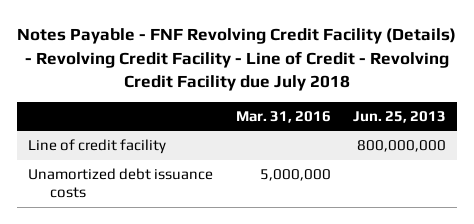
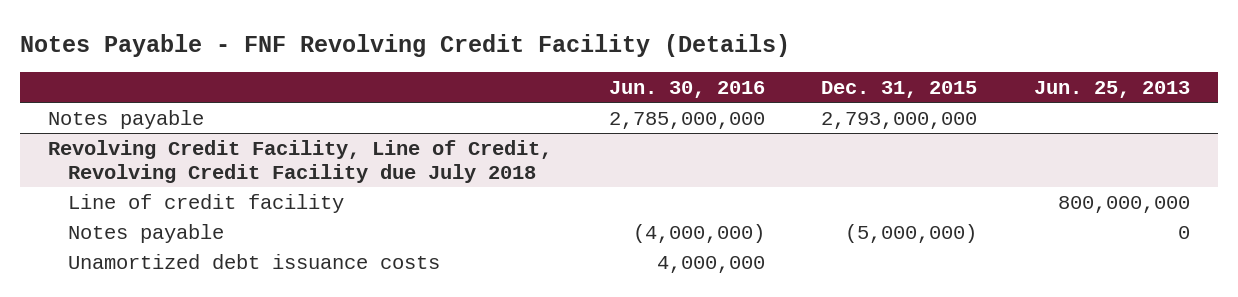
- Notes Payable - FNF Revolving Credit Facility (Details) - Revolving Credit Facility - Line of Credit - Revolving Credit Facility due July 2018
+ Notes Payable - FNF Revolving Credit Facility (Details)
- | Mar. 31, 2016 | Jun. 25, 2013
+ | Jun. 30, 2016 | Dec. 31, 2015 | Jun. 25, 2013
- Line of credit facility | | 800,000,000
- Unamortized debt issuance costs | 5,000,000 |
+ Notes payable | 2,785,000,000 | 2,793,000,000 |
+ Revolving Credit Facility, Line of Credit, Revolving Credit Facility due July 2018
+ Line of credit facility | | | 800,000,000
+ Notes payable | (4,000,000) | (5,000,000) | 0
+ Unamortized debt issuance costs | 4,000,000 | |

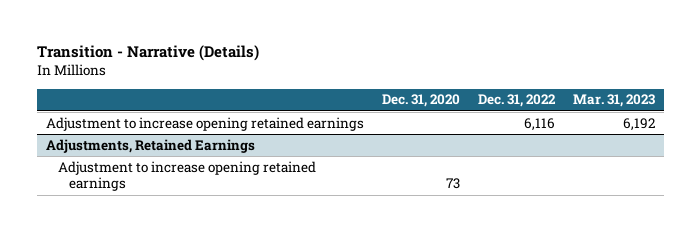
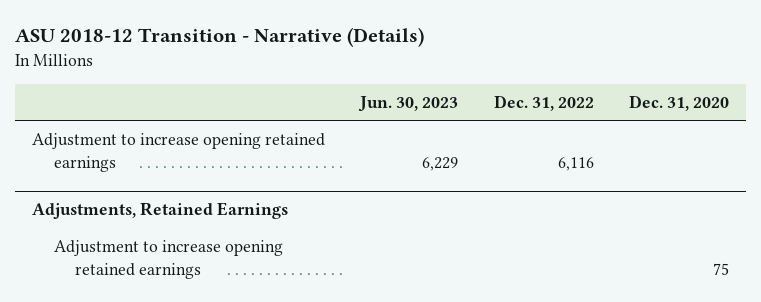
- Transition - Narrative (Details)
+ ASU 2018-12 Transition - Narrative (Details)
- | Dec. 31, 2020 | Dec. 31, 2022 | Mar. 31, 2023
+ | Jun. 30, 2023 | Dec. 31, 2022 | Dec. 31, 2020
@ Adjustments, Retained Earnings
- Adjustment to increase opening retained earnings | 73 | |
+ Adjustment to increase opening retained earnings | | | 75

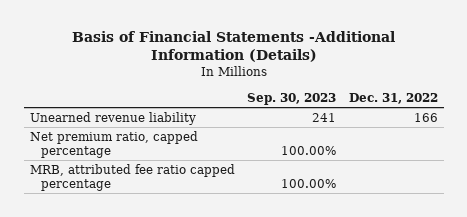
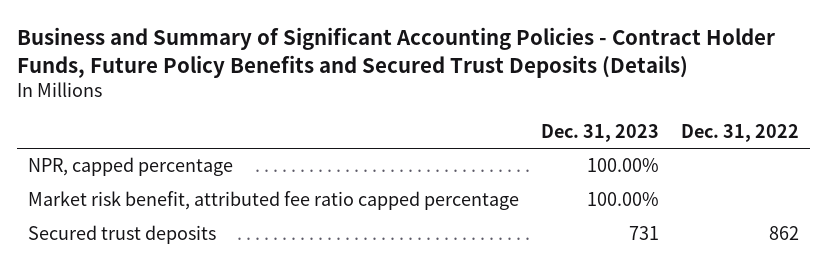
- Basis of Financial Statements -Additional Information (Details)
+ Business and Summary of Significant Accounting Policies - Contract Holder Funds, Future Policy Benefits and Secured Trust Deposits (Details)
- | Sep. 30, 2023 | Dec. 31, 2022
+ | Dec. 31, 2023 | Dec. 31, 2022
- Unearned revenue liability | 241 | 166
- Net premium ratio, capped percentage | 100.00% |
- MRB, attributed fee ratio capped percentage | 100.00% |
+ NPR, capped percentage | 100.00% |
+ Market risk benefit, attributed fee ratio capped percentage | 100.00% |
+ Secured trust deposits | 731 | 862

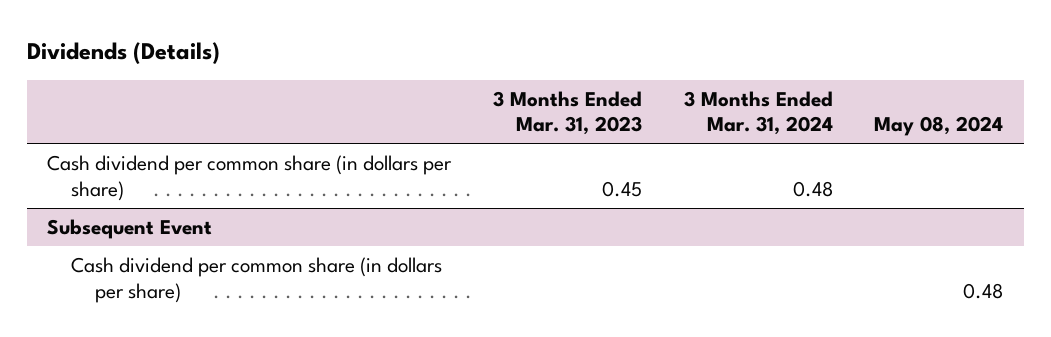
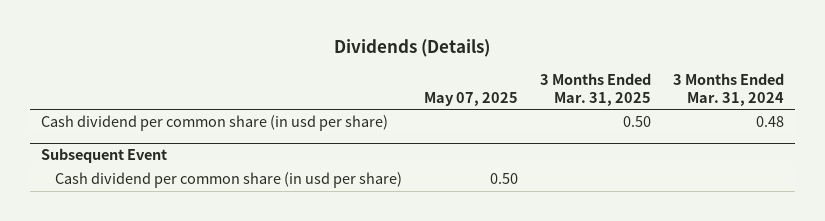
- | 3 Months Ended Mar. 31, 2023 | 3 Months Ended Mar. 31, 2024 | May 08, 2024
+ | May 07, 2025 | 3 Months Ended Mar. 31, 2025 | 3 Months Ended Mar. 31, 2024
- Cash dividend per common share (in dollars per share) | 0.45 | 0.48 |
+ Cash dividend per common share (in usd per share) | | 0.50 | 0.48
@ Subsequent Event
- Cash dividend per common share (in dollars per share) | | | 0.48
+ Cash dividend per common share (in usd per share) | 0.50 | |

